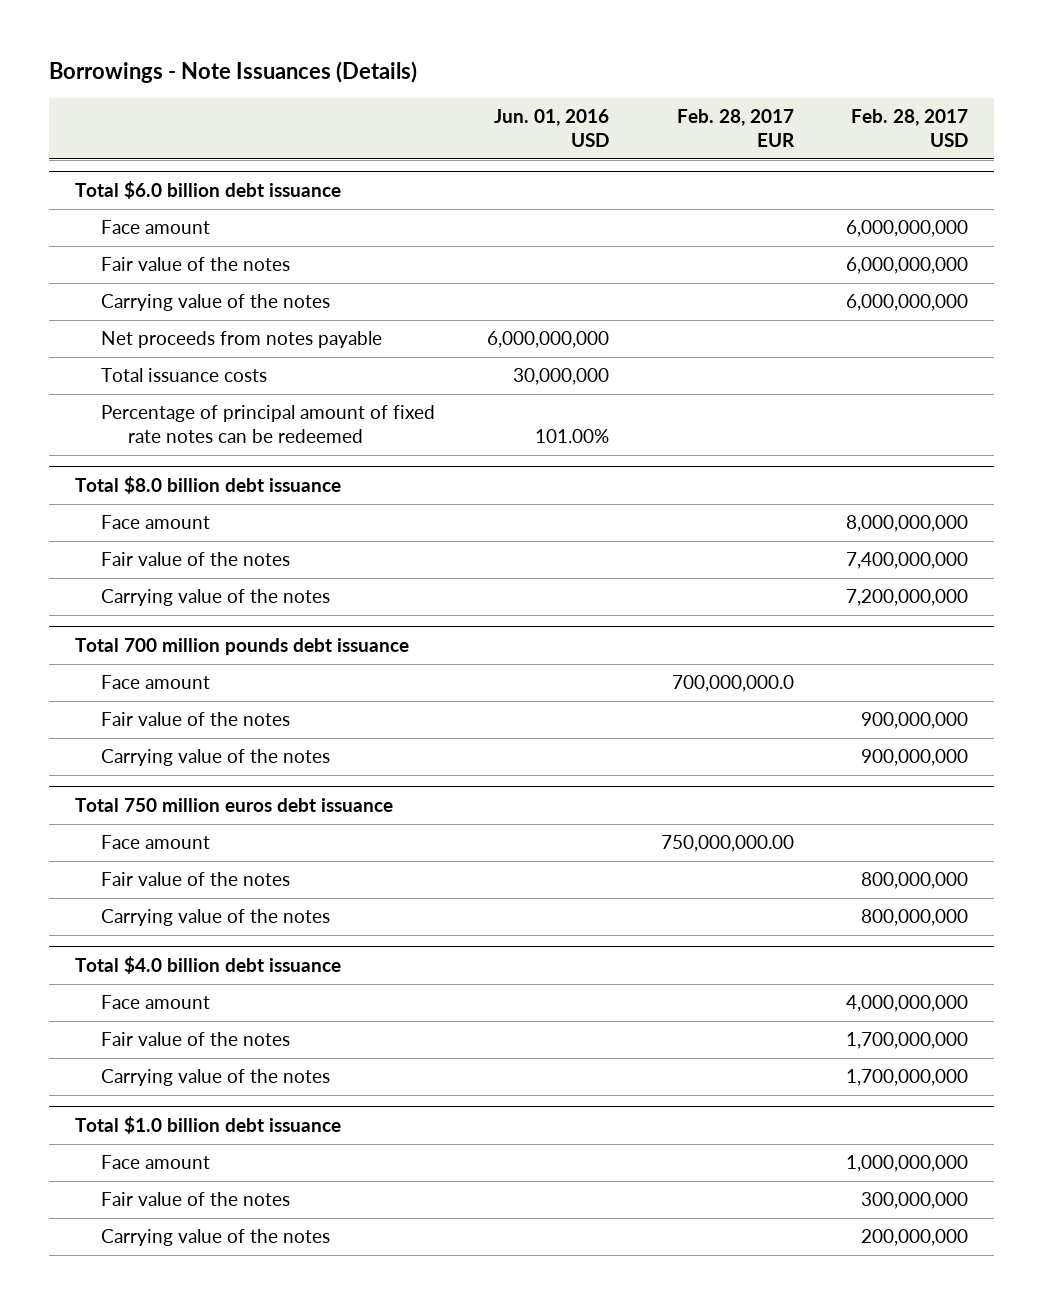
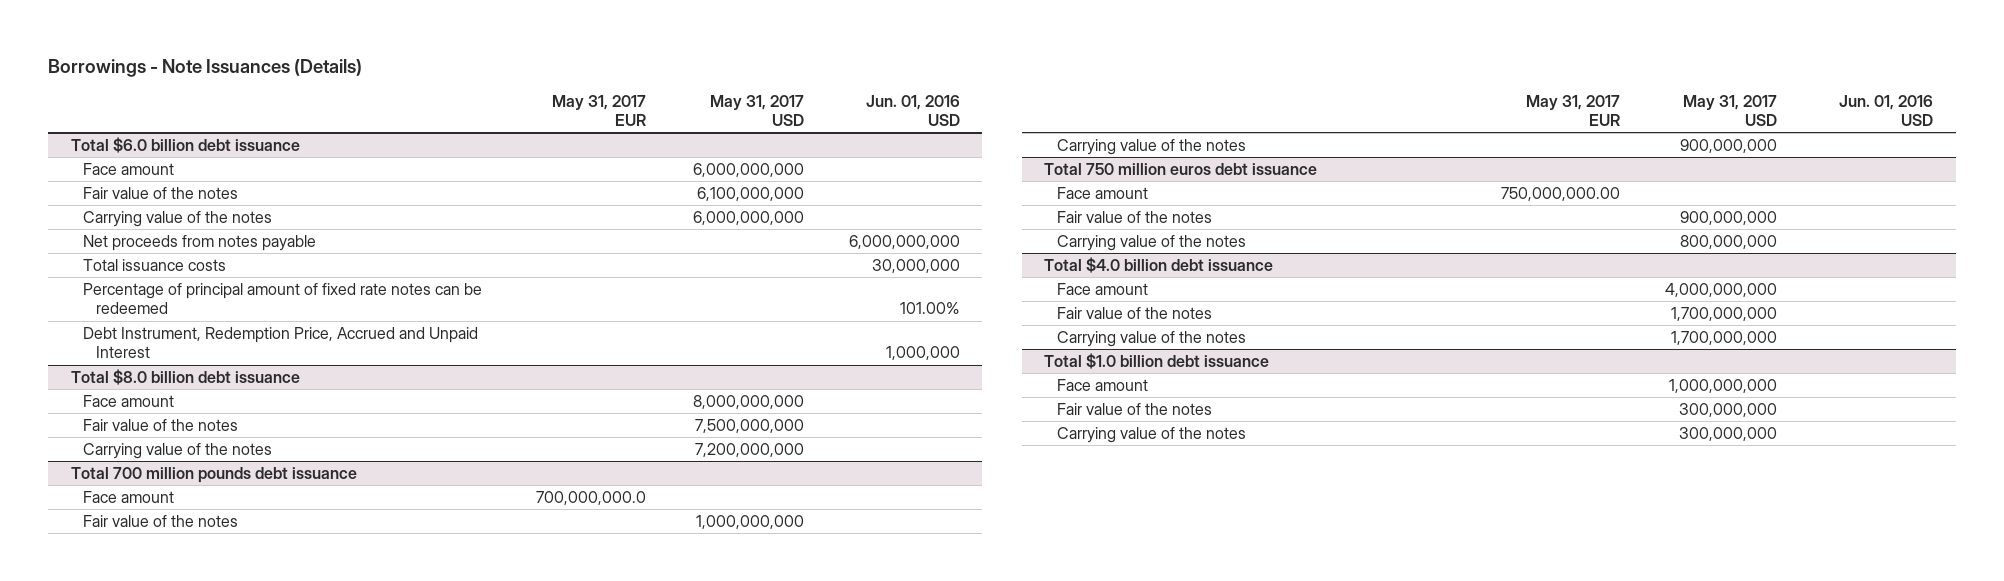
- | Jun. 01, 2016 USD | Feb. 28, 2017 EUR | Feb. 28, 2017 USD
+ | May 31, 2017 EUR | May 31, 2017 USD | Jun. 01, 2016 USD
@ Total $6.0 billion debt issuance
+ Debt Instrument, Redemption Price, Accrued and Unpaid Interest | | | 1,000,000

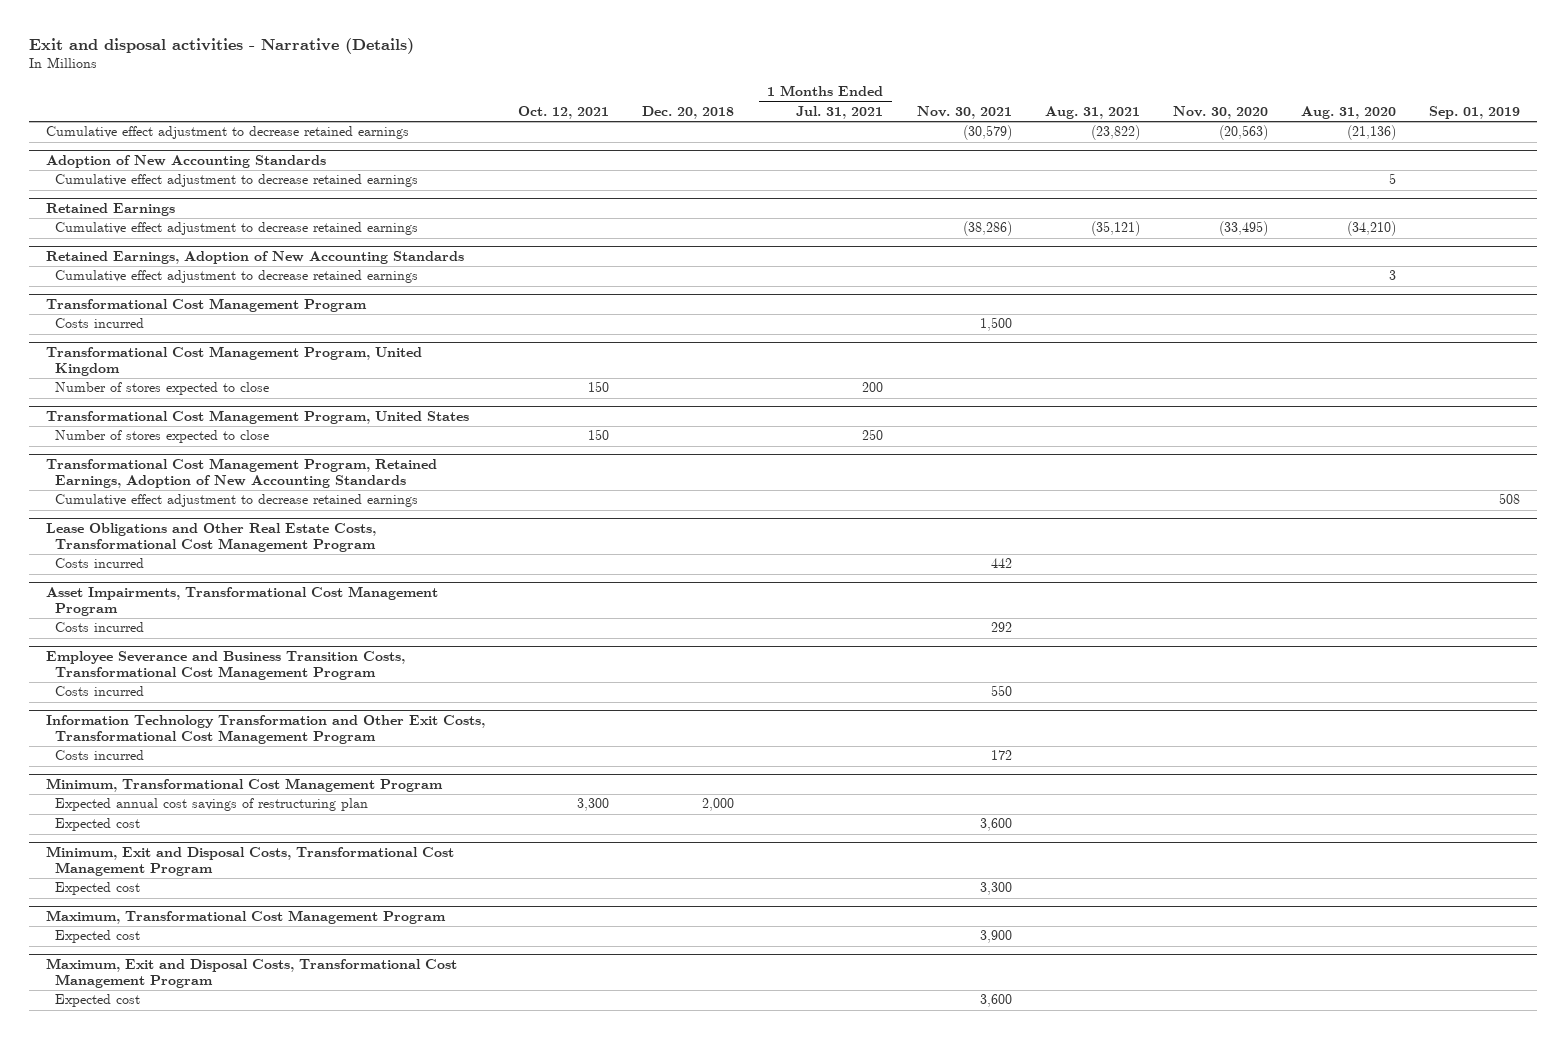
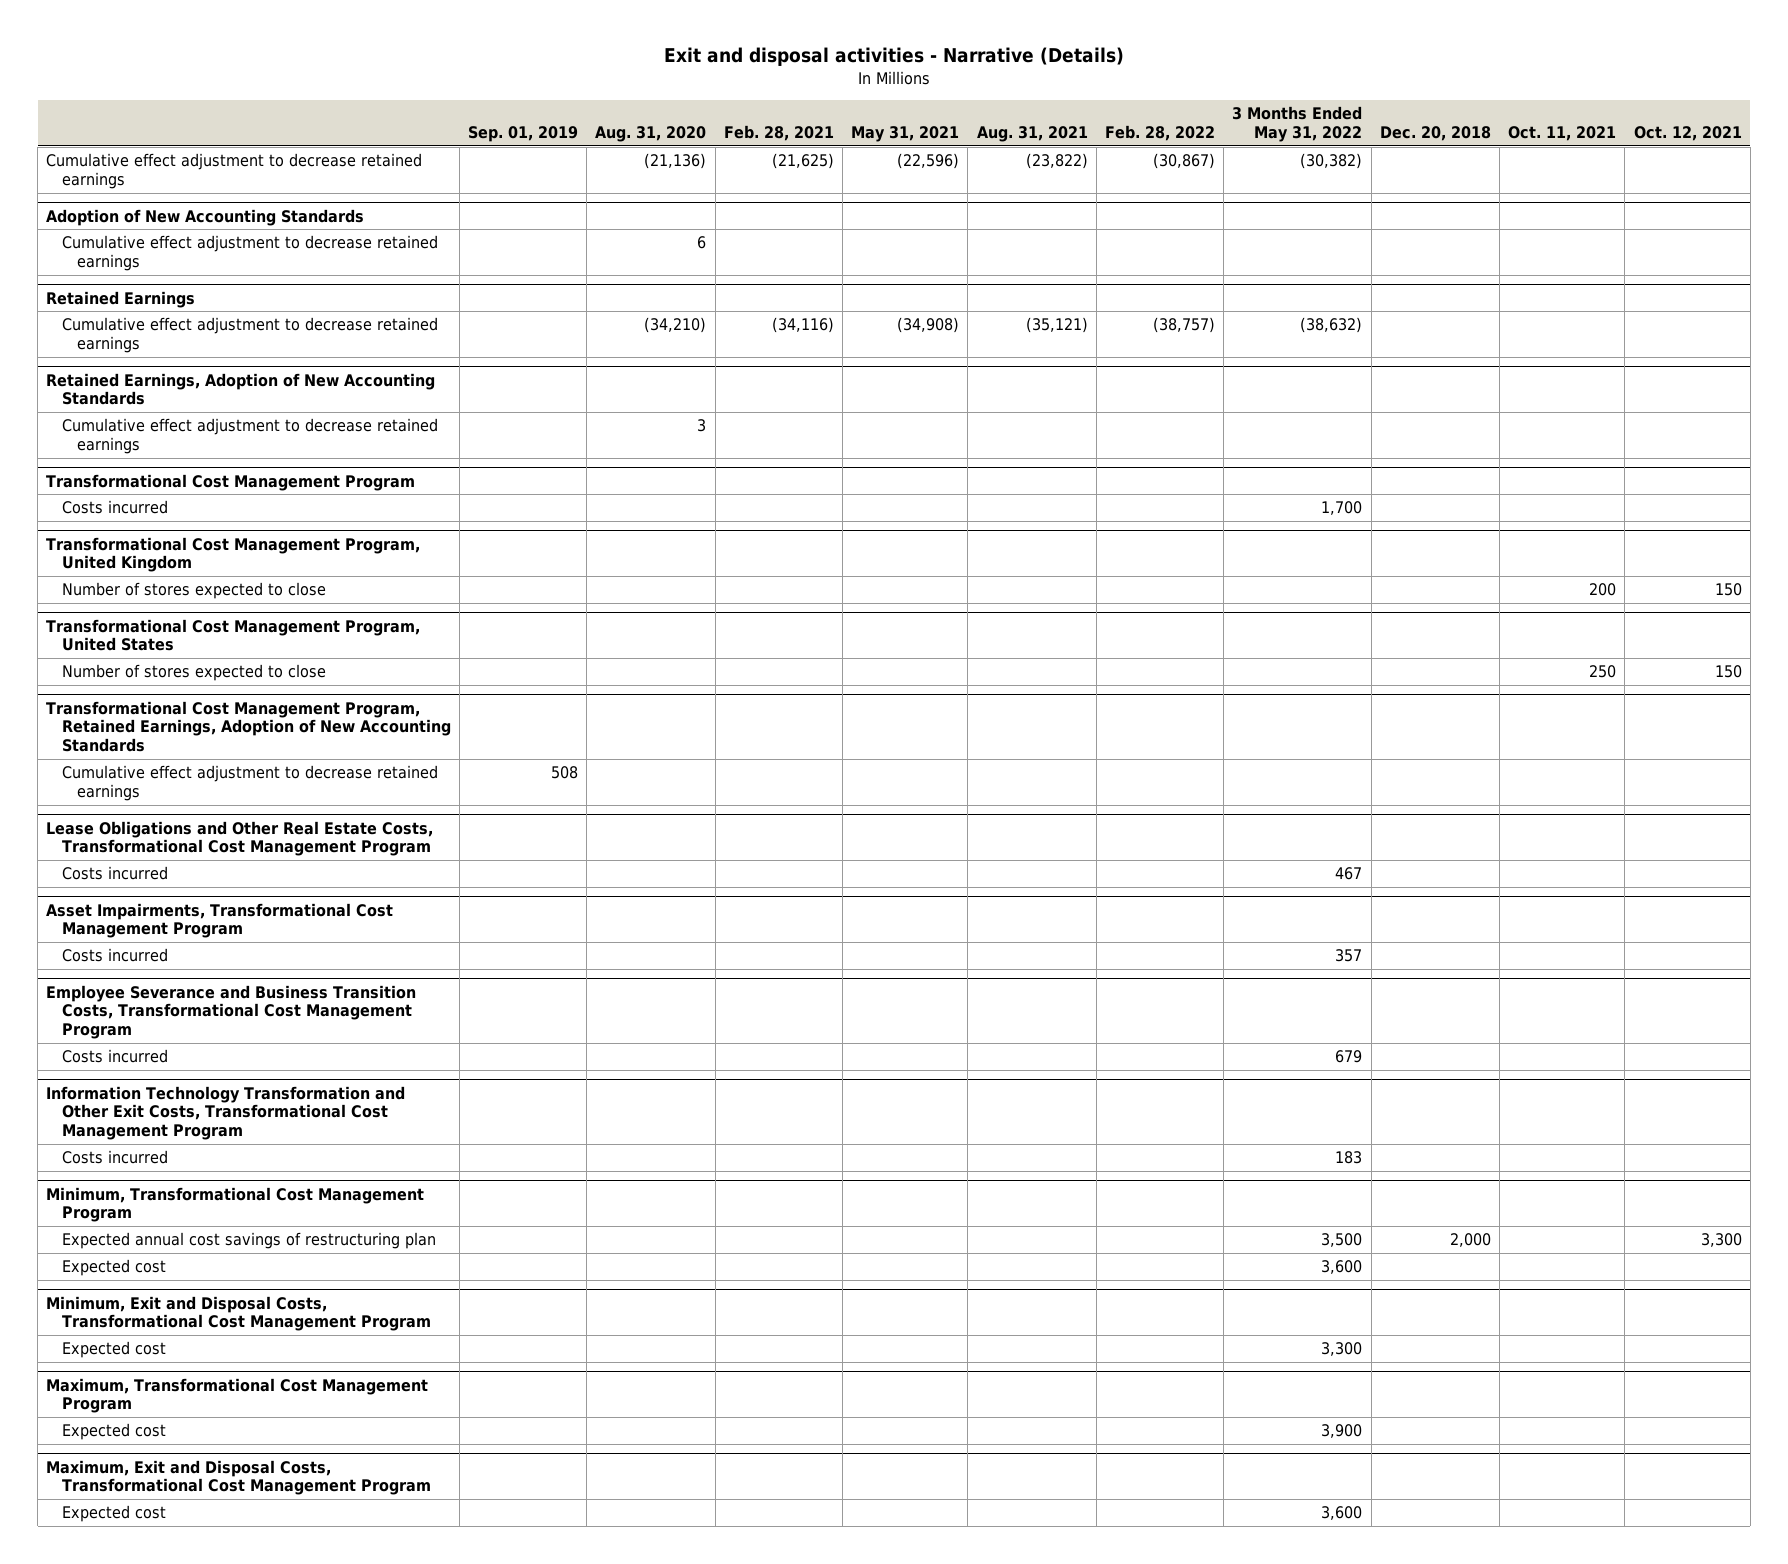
- | Oct. 12, 2021 | Dec. 20, 2018 | 1 Months Ended Jul. 31, 2021 | Nov. 30, 2021 | Aug. 31, 2021 | Nov. 30, 2020 | Aug. 31, 2020 | Sep. 01, 2019
+ | Sep. 01, 2019 | Aug. 31, 2020 | Feb. 28, 2021 | May 31, 2021 | Aug. 31, 2021 | Feb. 28, 2022 | 3 Months Ended May 31, 2022 | Dec. 20, 2018 | Oct. 11, 2021 | Oct. 12, 2021
@ Adoption of New Accounting Standards
- Cumulative effect adjustment to decrease retained earnings | | | | | | | 5 |
+ Cumulative effect adjustment to decrease retained earnings | | 6 | | | | | | | |

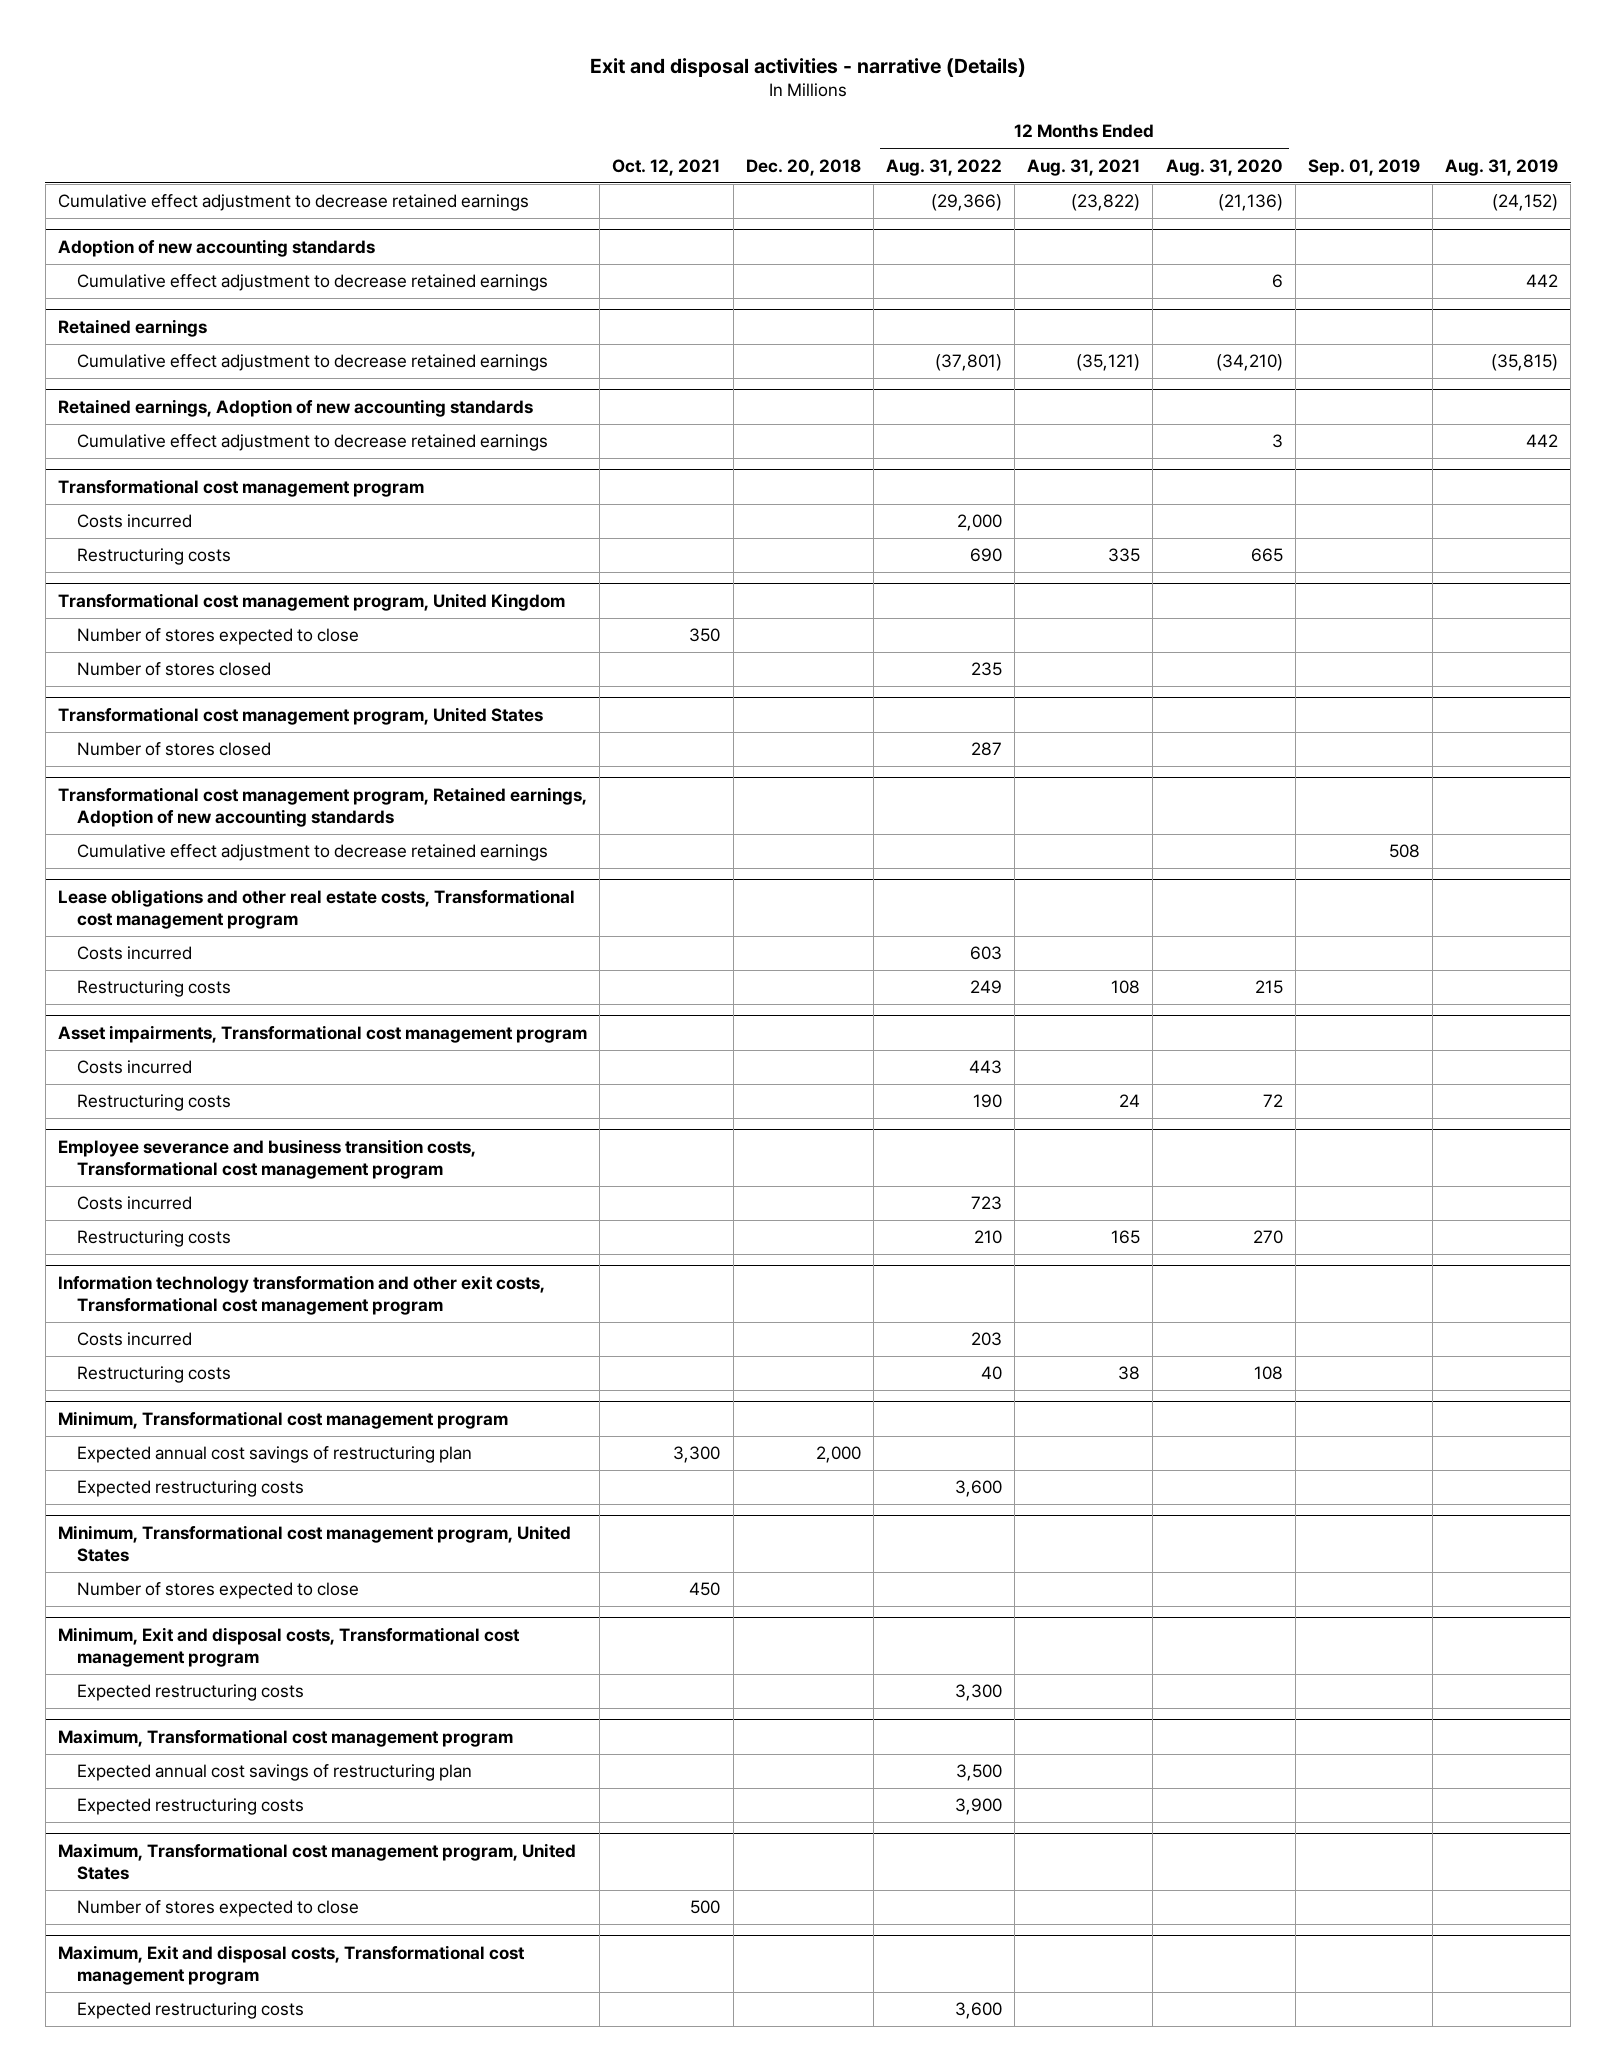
- Exit and disposal activities - Narrative (Details)
+ Exit and disposal activities - narrative (Details)
- | Sep. 01, 2019 | Aug. 31, 2020 | Feb. 28, 2021 | May 31, 2021 | Aug. 31, 2021 | Feb. 28, 2022 | 3 Months Ended May 31, 2022 | Dec. 20, 2018 | Oct. 11, 2021 | Oct. 12, 2021
+ | Oct. 12, 2021 | Dec. 20, 2018 | 12 Months Ended Aug. 31, 2022 | 12 Months Ended Aug. 31, 2021 | 12 Months Ended Aug. 31, 2020 | Sep. 01, 2019 | Aug. 31, 2019
- Adoption of New Accounting Standards
+ Adoption of new accounting standards
- Retained Earnings
+ Retained earnings
- Retained Earnings, Adoption of New Accounting Standards
+ Retained earnings, Adoption of new accounting standards
- Transformational Cost Management Program
+ Transformational cost management program
- Transformational Cost Management Program, United Kingdom
- Number of stores expected to close | | | | | | | | | 200 | 150
- Transformational Cost Management Program, United States
- Number of stores expected to close | | | | | | | | | 250 | 150
- Transformational Cost Management Program, Retained Earnings, Adoption of New Accounting Standards
+ Restructuring costs | | | 690 | 335 | 665 | |
+ Transformational cost management program, United Kingdom
+ Number of stores expected to close | 350 | | | | | |
+ Number of stores closed | | | 235 | | | |
+ Transformational cost management program, United States
+ Number of stores closed | | | 287 | | | |
+ Transformational cost management program, Retained earnings, Adoption of new accounting standards
- Lease Obligations and Other Real Estate Costs, Transformational Cost Management Program
+ Lease obligations and other real estate costs, Transformational cost management program
- Asset Impairments, Transformational Cost Management Program
+ Restructuring costs | | | 249 | 108 | 215 | |
+ Asset impairments, Transformational cost management program
- Employee Severance and Business Transition Costs, Transformational Cost Management Program
+ Restructuring costs | | | 190 | 24 | 72 | |
+ Employee severance and business transition costs, Transformational cost management program
- Information Technology Transformation and Other Exit Costs, Transformational Cost Management Program
+ Restructuring costs | | | 210 | 165 | 270 | |
+ Information technology transformation and other exit costs, Transformational cost management program
- Minimum, Transformational Cost Management Program
+ Restructuring costs | | | 40 | 38 | 108 | |
+ Minimum, Transformational cost management program
- Expected cost | | | | | | | 3,600 | | |
- Minimum, Exit and Disposal Costs, Transformational Cost Management Program
- Expected cost | | | | | | | 3,300 | | |
- Maximum, Transformational Cost Management Program
- Expected cost | | | | | | | 3,900 | | |
- Maximum, Exit and Disposal Costs, Transformational Cost Management Program
- Expected cost | | | | | | | 3,600 | | |
+ Expected restructuring costs | | | 3,600 | | | |
+ Minimum, Transformational cost management program, United States
+ Number of stores expected to close | 450 | | | | | |
+ Minimum, Exit and disposal costs, Transformational cost management program
+ Expected restructuring costs | | | 3,300 | | | |
+ Maximum, Transformational cost management program
+ Expected annual cost savings of restructuring plan | | | 3,500 | | | |
+ Expected restructuring costs | | | 3,900 | | | |
+ Maximum, Transformational cost management program, United States
+ Number of stores expected to close | 500 | | | | | |
+ Maximum, Exit and disposal costs, Transformational cost management program
+ Expected restructuring costs | | | 3,600 | | | |

